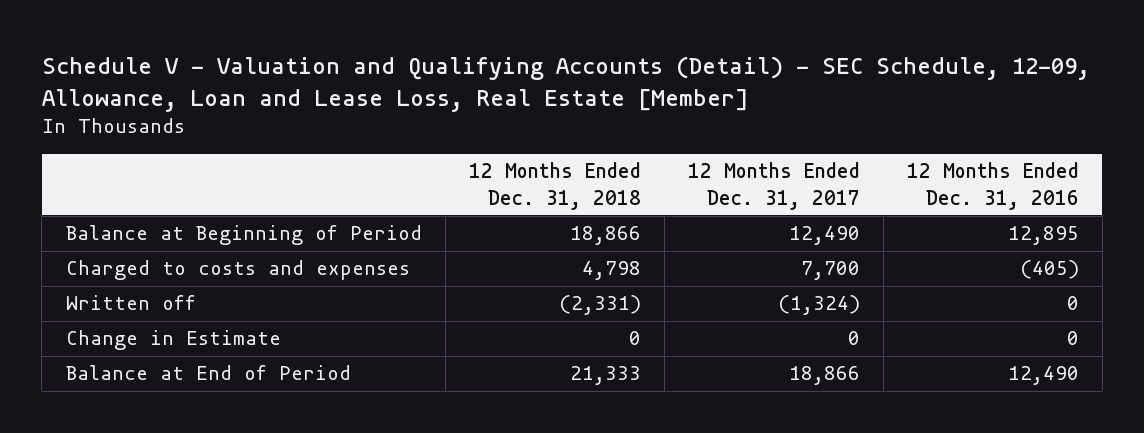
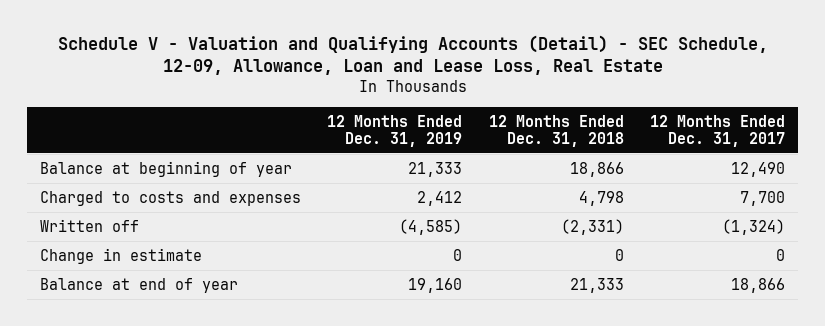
- Schedule V - Valuation and Qualifying Accounts (Detail) - SEC Schedule, 12-09, Allowance, Loan and Lease Loss, Real Estate [Member]
+ Schedule V - Valuation and Qualifying Accounts (Detail) - SEC Schedule, 12-09, Allowance, Loan and Lease Loss, Real Estate
- | 12 Months Ended Dec. 31, 2018 | 12 Months Ended Dec. 31, 2017 | 12 Months Ended Dec. 31, 2016
+ | 12 Months Ended Dec. 31, 2019 | 12 Months Ended Dec. 31, 2018 | 12 Months Ended Dec. 31, 2017
- Balance at Beginning of Period | 18,866 | 12,490 | 12,895
+ Balance at beginning of year | 21,333 | 18,866 | 12,490
- Change in Estimate | 0 | 0 | 0
- Balance at End of Period | 21,333 | 18,866 | 12,490
+ Change in estimate | 0 | 0 | 0
+ Balance at end of year | 19,160 | 21,333 | 18,866

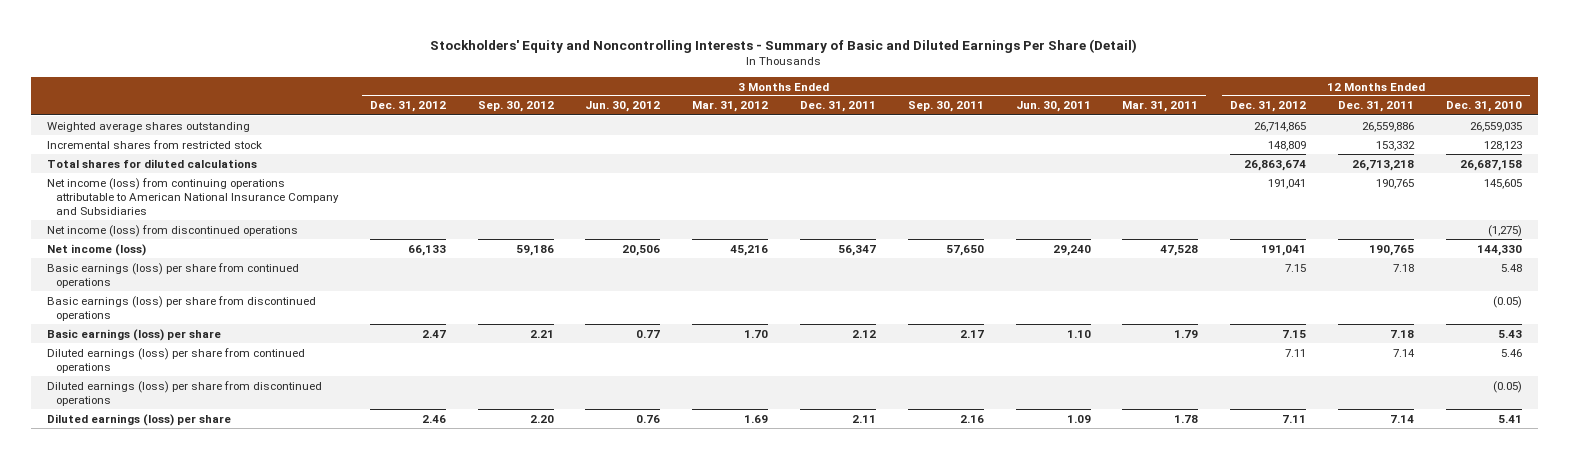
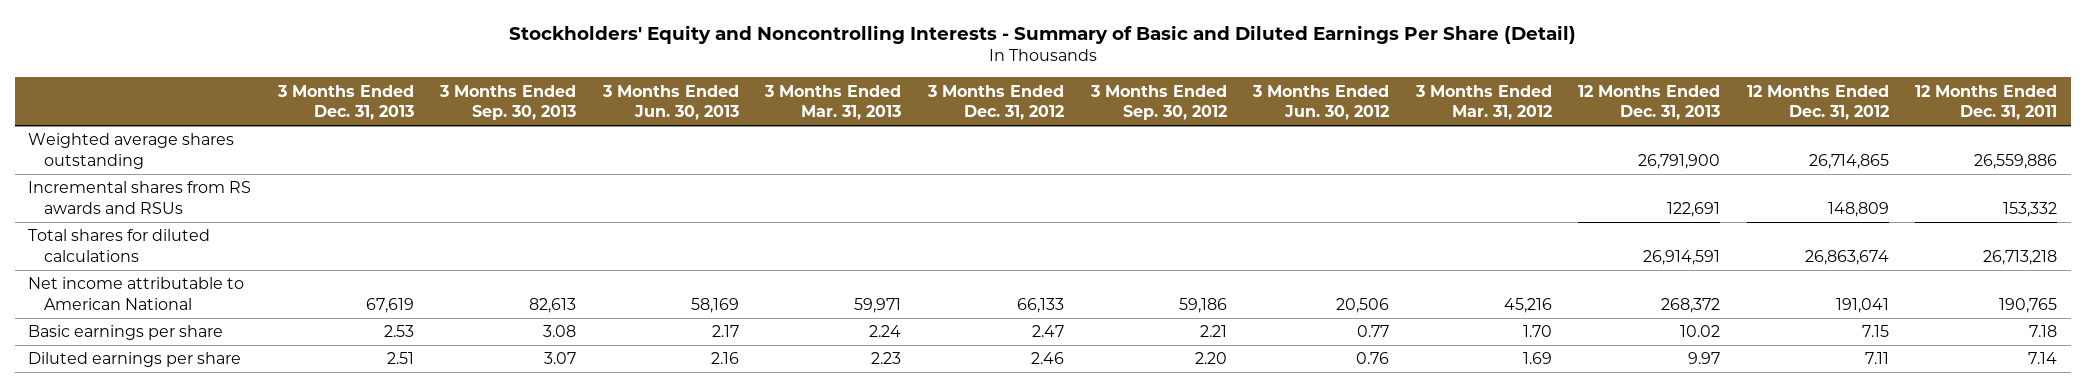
- | 3 Months Ended Dec. 31, 2012 | 3 Months Ended Sep. 30, 2012 | 3 Months Ended Jun. 30, 2012 | 3 Months Ended Mar. 31, 2012 | 3 Months Ended Dec. 31, 2011 | 3 Months Ended Sep. 30, 2011 | 3 Months Ended Jun. 30, 2011 | 3 Months Ended Mar. 31, 2011 | 12 Months Ended Dec. 31, 2012 | 12 Months Ended Dec. 31, 2011 | 12 Months Ended Dec. 31, 2010
+ | 3 Months Ended Dec. 31, 2013 | 3 Months Ended Sep. 30, 2013 | 3 Months Ended Jun. 30, 2013 | 3 Months Ended Mar. 31, 2013 | 3 Months Ended Dec. 31, 2012 | 3 Months Ended Sep. 30, 2012 | 3 Months Ended Jun. 30, 2012 | 3 Months Ended Mar. 31, 2012 | 12 Months Ended Dec. 31, 2013 | 12 Months Ended Dec. 31, 2012 | 12 Months Ended Dec. 31, 2011
- Incremental shares from restricted stock | | | | | | | | | 148,809 | 153,332 | 128,123
+ Incremental shares from RS awards and RSUs | | | | | | | | | 122,691 | 148,809 | 153,332
- Net income (loss) from continuing operations attributable to American National Insurance Company and Subsidiaries | | | | | | | | | 191,041 | 190,765 | 145,605
- Net income (loss) from discontinued operations | | | | | | | | | | | (1,275)
- Net income (loss) | 66,133 | 59,186 | 20,506 | 45,216 | 56,347 | 57,650 | 29,240 | 47,528 | 191,041 | 190,765 | 144,330
- Basic earnings (loss) per share from continued operations | | | | | | | | | 7.15 | 7.18 | 5.48
- Basic earnings (loss) per share from discontinued operations | | | | | | | | | | | (0.05)
- Basic earnings (loss) per share | 2.47 | 2.21 | 0.77 | 1.70 | 2.12 | 2.17 | 1.10 | 1.79 | 7.15 | 7.18 | 5.43
- Diluted earnings (loss) per share from continued operations | | | | | | | | | 7.11 | 7.14 | 5.46
- Diluted earnings (loss) per share from discontinued operations | | | | | | | | | | | (0.05)
- Diluted earnings (loss) per share | 2.46 | 2.20 | 0.76 | 1.69 | 2.11 | 2.16 | 1.09 | 1.78 | 7.11 | 7.14 | 5.41
+ Net income attributable to American National | 67,619 | 82,613 | 58,169 | 59,971 | 66,133 | 59,186 | 20,506 | 45,216 | 268,372 | 191,041 | 190,765
+ Basic earnings per share | 2.53 | 3.08 | 2.17 | 2.24 | 2.47 | 2.21 | 0.77 | 1.70 | 10.02 | 7.15 | 7.18
+ Diluted earnings per share | 2.51 | 3.07 | 2.16 | 2.23 | 2.46 | 2.20 | 0.76 | 1.69 | 9.97 | 7.11 | 7.14

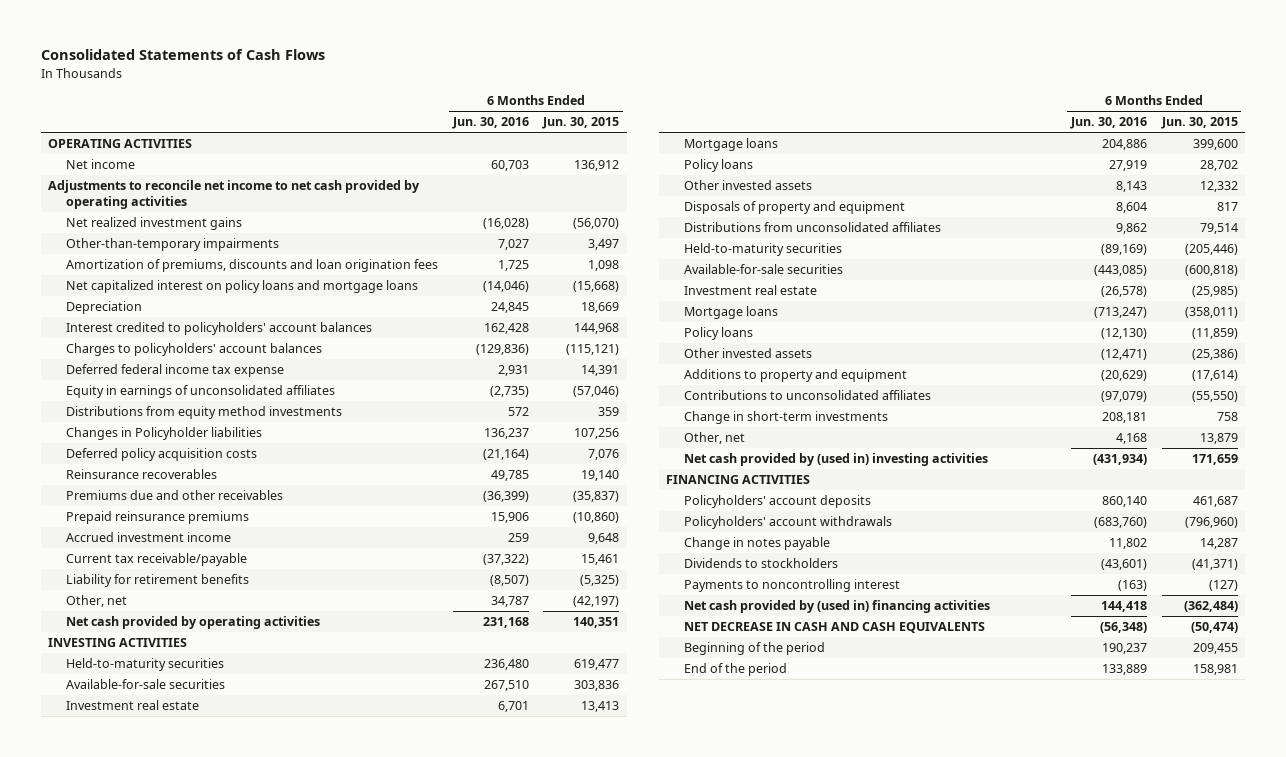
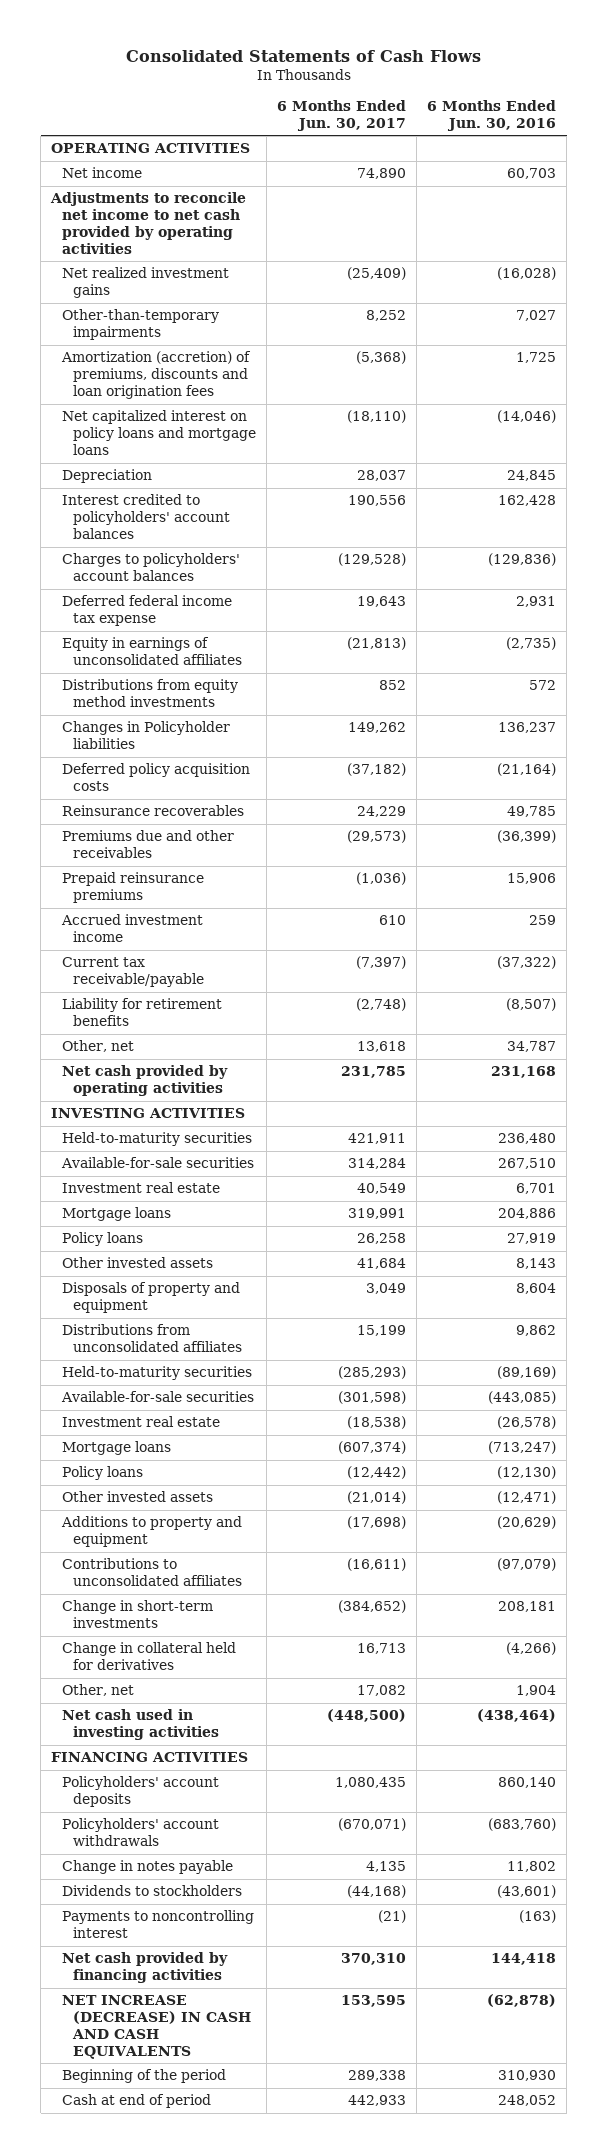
- | 6 Months Ended Jun. 30, 2016 | 6 Months Ended Jun. 30, 2015
+ | 6 Months Ended Jun. 30, 2017 | 6 Months Ended Jun. 30, 2016
- Amortization of premiums, discounts and loan origination fees | 1,725 | 1,098
+ Amortization (accretion) of premiums, discounts and loan origination fees | (5,368) | 1,725
- Other, net | 4,168 | 13,879
- Net cash provided by (used in) investing activities | (431,934) | 171,659
+ Change in collateral held for derivatives | 16,713 | (4,266)
+ Other, net | 17,082 | 1,904
+ Net cash used in investing activities | (448,500) | (438,464)
- Net cash provided by (used in) financing activities | 144,418 | (362,484)
- NET DECREASE IN CASH AND CASH EQUIVALENTS | (56,348) | (50,474)
- Beginning of the period | 190,237 | 209,455
- End of the period | 133,889 | 158,981
+ Net cash provided by financing activities | 370,310 | 144,418
+ NET INCREASE (DECREASE) IN CASH AND CASH EQUIVALENTS | 153,595 | (62,878)
+ Beginning of the period | 289,338 | 310,930
+ Cash at end of period | 442,933 | 248,052

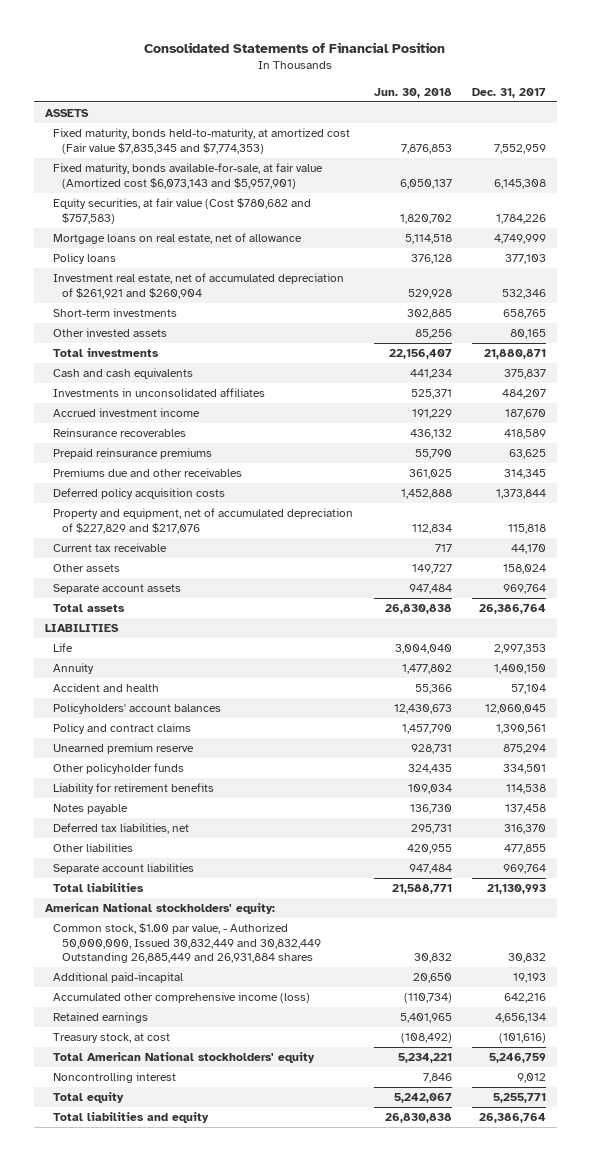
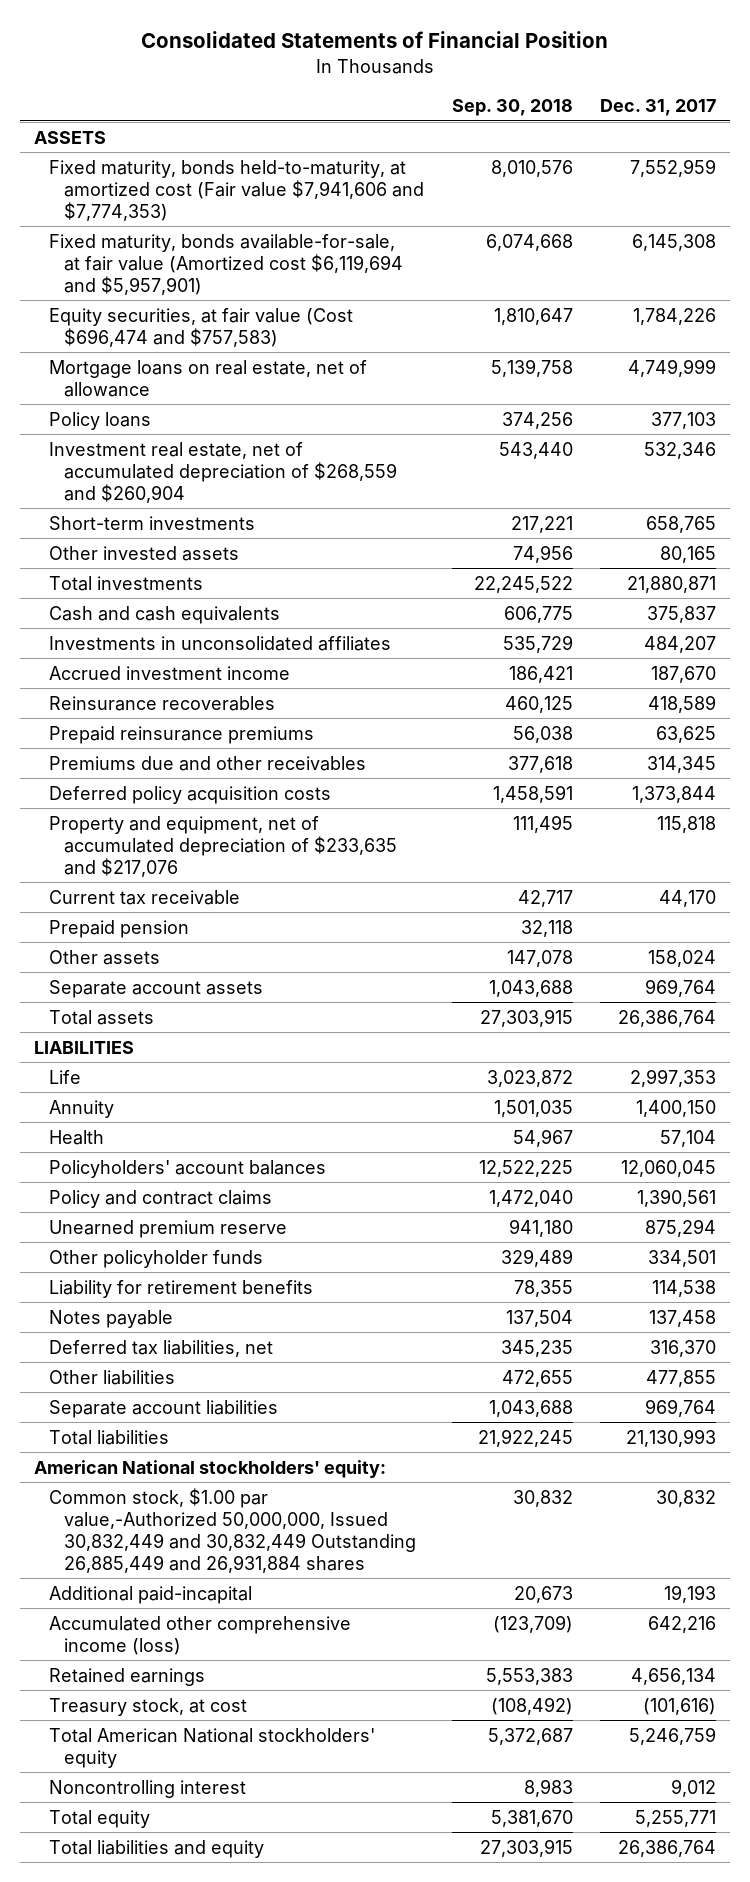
- | Jun. 30, 2018 | Dec. 31, 2017
+ | Sep. 30, 2018 | Dec. 31, 2017
- Fixed maturity, bonds held-to-maturity, at amortized cost (Fair value $7,835,345 and $7,774,353) | 7,876,853 | 7,552,959
- Fixed maturity, bonds available-for-sale, at fair value (Amortized cost $6,073,143 and $5,957,901) | 6,050,137 | 6,145,308
- Equity securities, at fair value (Cost $780,682 and $757,583) | 1,820,702 | 1,784,226
+ Fixed maturity, bonds held-to-maturity, at amortized cost (Fair value $7,941,606 and $7,774,353) | 8,010,576 | 7,552,959
+ Fixed maturity, bonds available-for-sale, at fair value (Amortized cost $6,119,694 and $5,957,901) | 6,074,668 | 6,145,308
+ Equity securities, at fair value (Cost $696,474 and $757,583) | 1,810,647 | 1,784,226
- Investment real estate, net of accumulated depreciation of $261,921 and $260,904 | 529,928 | 532,346
+ Investment real estate, net of accumulated depreciation of $268,559 and $260,904 | 543,440 | 532,346
- Property and equipment, net of accumulated depreciation of $227,829 and $217,076 | 112,834 | 115,818
+ Property and equipment, net of accumulated depreciation of $233,635 and $217,076 | 111,495 | 115,818
+ Prepaid pension | 32,118 |
- Accident and health | 55,366 | 57,104
+ Health | 54,967 | 57,104
- Common stock, $1.00 par value, - Authorized 50,000,000, Issued 30,832,449 and 30,832,449 Outstanding 26,885,449 and 26,931,884 shares | 30,832 | 30,832
+ Common stock, $1.00 par value,-Authorized 50,000,000, Issued 30,832,449 and 30,832,449 Outstanding 26,885,449 and 26,931,884 shares | 30,832 | 30,832

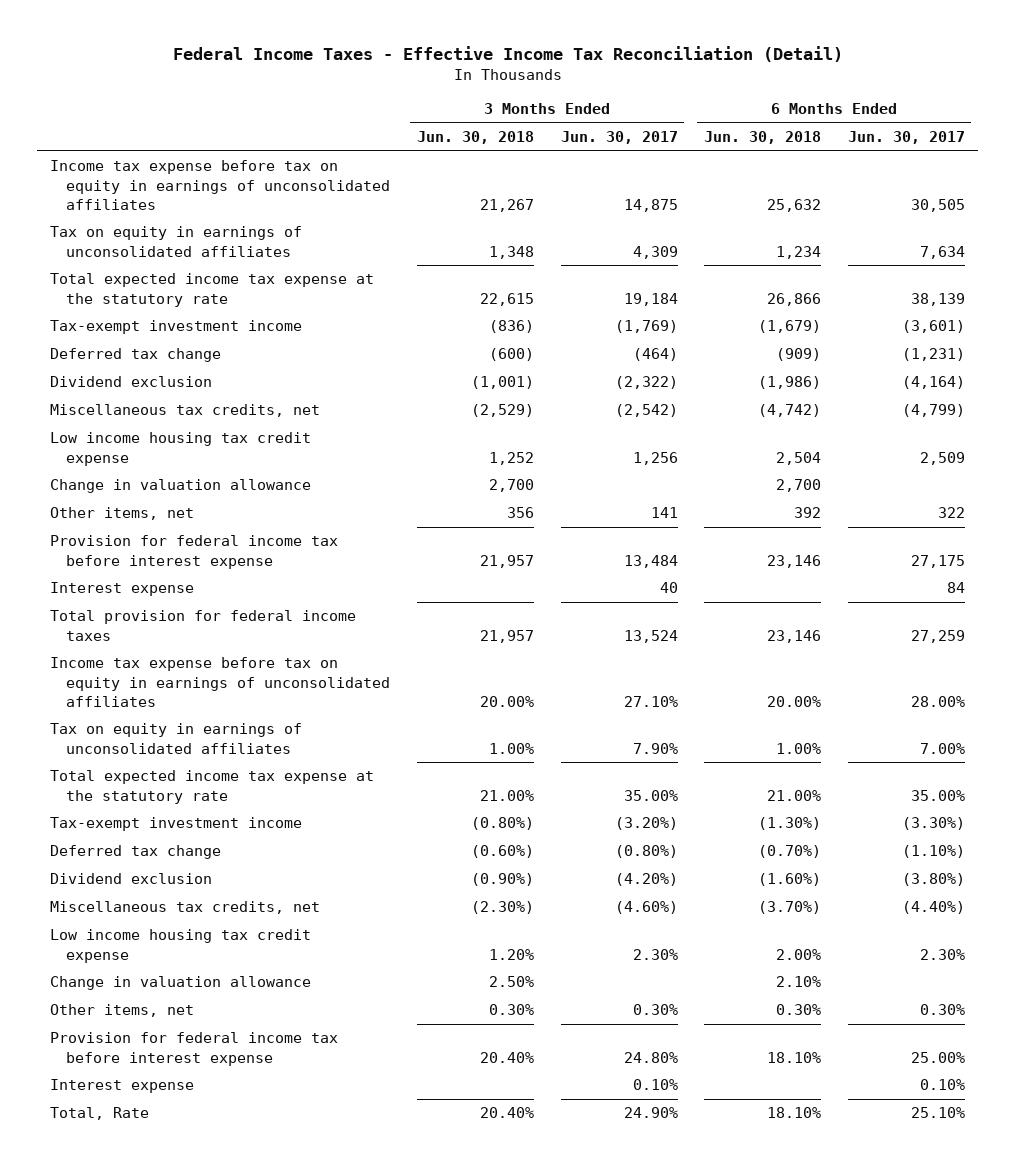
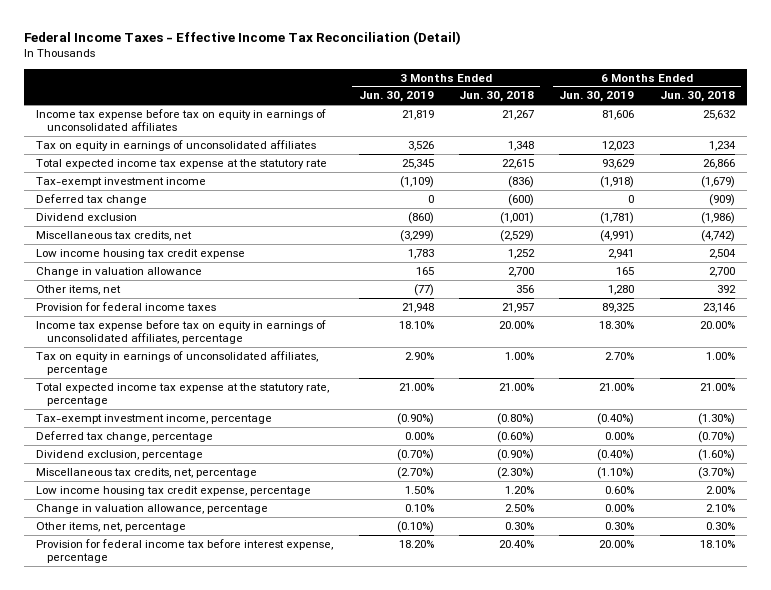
- | 3 Months Ended Jun. 30, 2018 | 3 Months Ended Jun. 30, 2017 | 6 Months Ended Jun. 30, 2018 | 6 Months Ended Jun. 30, 2017
+ | 3 Months Ended Jun. 30, 2019 | 3 Months Ended Jun. 30, 2018 | 6 Months Ended Jun. 30, 2019 | 6 Months Ended Jun. 30, 2018
- Provision for federal income tax before interest expense | 21,957 | 13,484 | 23,146 | 27,175
- Interest expense | | 40 | | 84
- Total provision for federal income taxes | 21,957 | 13,524 | 23,146 | 27,259
- Income tax expense before tax on equity in earnings of unconsolidated affiliates | 20.00% | 27.10% | 20.00% | 28.00%
- Tax on equity in earnings of unconsolidated affiliates | 1.00% | 7.90% | 1.00% | 7.00%
- Total expected income tax expense at the statutory rate | 21.00% | 35.00% | 21.00% | 35.00%
- Tax-exempt investment income | (0.80%) | (3.20%) | (1.30%) | (3.30%)
- Deferred tax change | (0.60%) | (0.80%) | (0.70%) | (1.10%)
- Dividend exclusion | (0.90%) | (4.20%) | (1.60%) | (3.80%)
- Miscellaneous tax credits, net | (2.30%) | (4.60%) | (3.70%) | (4.40%)
- Low income housing tax credit expense | 1.20% | 2.30% | 2.00% | 2.30%
- Change in valuation allowance | 2.50% | | 2.10% |
- Other items, net | 0.30% | 0.30% | 0.30% | 0.30%
- Provision for federal income tax before interest expense | 20.40% | 24.80% | 18.10% | 25.00%
- Interest expense | | 0.10% | | 0.10%
- Total, Rate | 20.40% | 24.90% | 18.10% | 25.10%
+ Provision for federal income taxes | 21,948 | 21,957 | 89,325 | 23,146
+ Income tax expense before tax on equity in earnings of unconsolidated affiliates, percentage | 18.10% | 20.00% | 18.30% | 20.00%
+ Tax on equity in earnings of unconsolidated affiliates, percentage | 2.90% | 1.00% | 2.70% | 1.00%
+ Total expected income tax expense at the statutory rate, percentage | 21.00% | 21.00% | 21.00% | 21.00%
+ Tax-exempt investment income, percentage | (0.90%) | (0.80%) | (0.40%) | (1.30%)
+ Deferred tax change, percentage | 0.00% | (0.60%) | 0.00% | (0.70%)
+ Dividend exclusion, percentage | (0.70%) | (0.90%) | (0.40%) | (1.60%)
+ Miscellaneous tax credits, net, percentage | (2.70%) | (2.30%) | (1.10%) | (3.70%)
+ Low income housing tax credit expense, percentage | 1.50% | 1.20% | 0.60% | 2.00%
+ Change in valuation allowance, percentage | 0.10% | 2.50% | 0.00% | 2.10%
+ Other items, net, percentage | (0.10%) | 0.30% | 0.30% | 0.30%
+ Provision for federal income tax before interest expense, percentage | 18.20% | 20.40% | 20.00% | 18.10%

